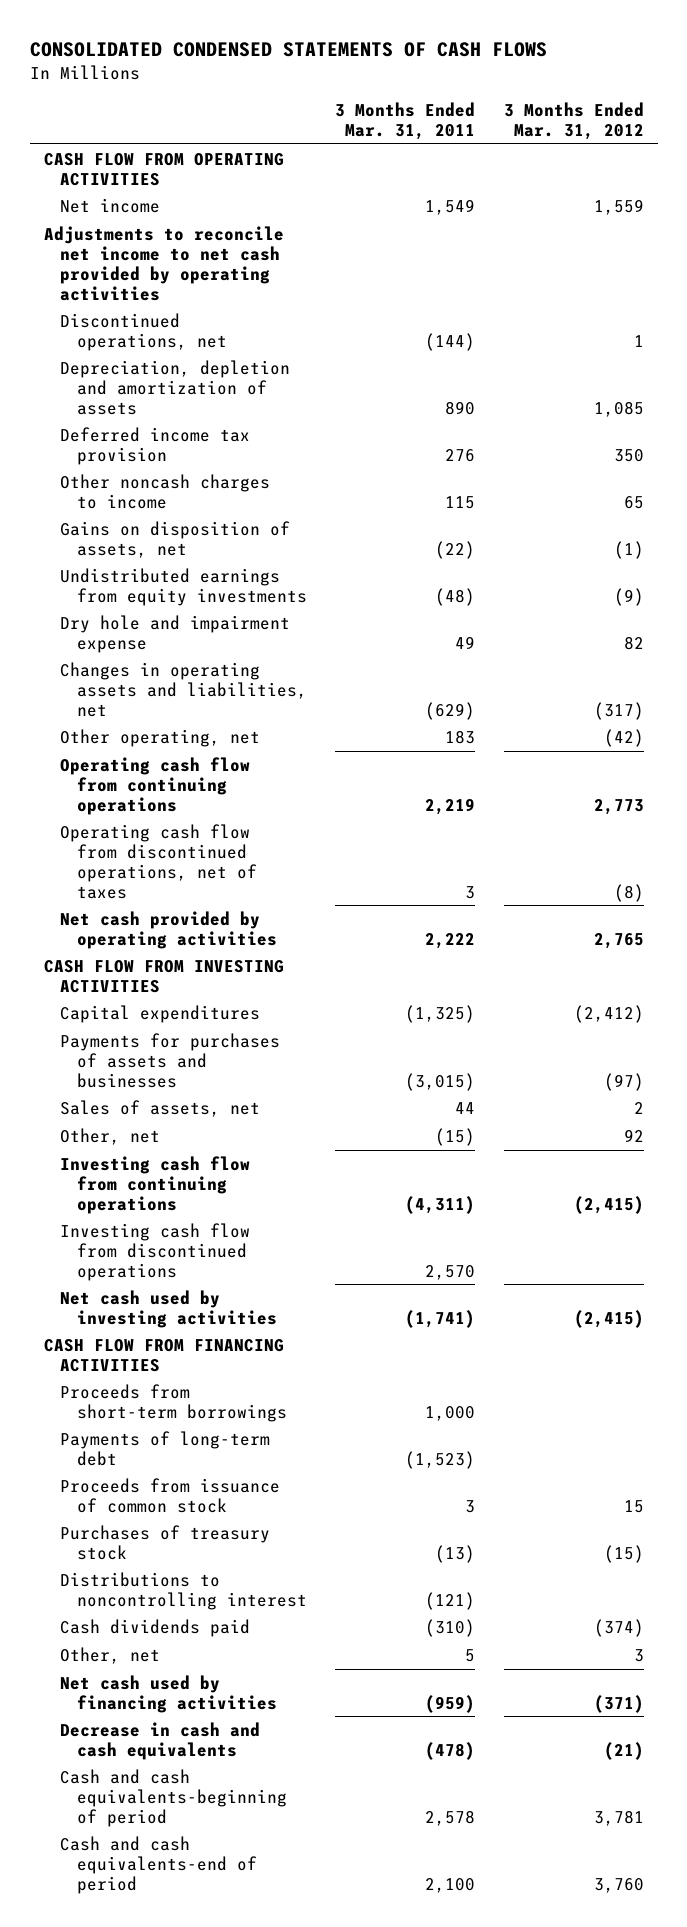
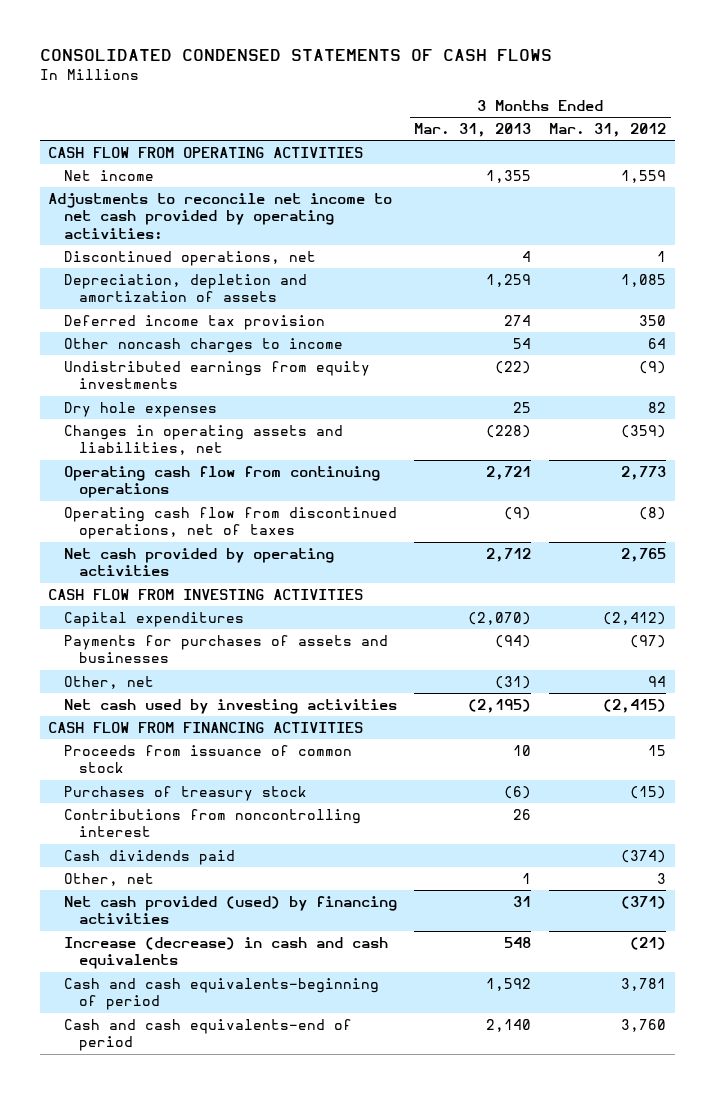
- | 3 Months Ended Mar. 31, 2011 | 3 Months Ended Mar. 31, 2012
+ | 3 Months Ended Mar. 31, 2013 | 3 Months Ended Mar. 31, 2012
- Adjustments to reconcile net income to net cash provided by operating activities
+ Adjustments to reconcile net income to net cash provided by operating activities:
- Other noncash charges to income | 115 | 65
- Gains on disposition of assets, net | (22) | (1)
+ Other noncash charges to income | 54 | 64
- Dry hole and impairment expense | 49 | 82
- Changes in operating assets and liabilities, net | (629) | (317)
- Other operating, net | 183 | (42)
+ Dry hole expenses | 25 | 82
+ Changes in operating assets and liabilities, net | (228) | (359)
- Sales of assets, net | 44 | 2
- Other, net | (15) | 92
- Investing cash flow from continuing operations | (4,311) | (2,415)
- Investing cash flow from discontinued operations | 2,570 |
+ Other, net | (31) | 94
- Proceeds from short-term borrowings | 1,000 |
- Payments of long-term debt | (1,523) |
- Distributions to noncontrolling interest | (121) |
+ Contributions from noncontrolling interest | 26 |
- Net cash used by financing activities | (959) | (371)
- Decrease in cash and cash equivalents | (478) | (21)
+ Net cash provided (used) by financing activities | 31 | (371)
+ Increase (decrease) in cash and cash equivalents | 548 | (21)

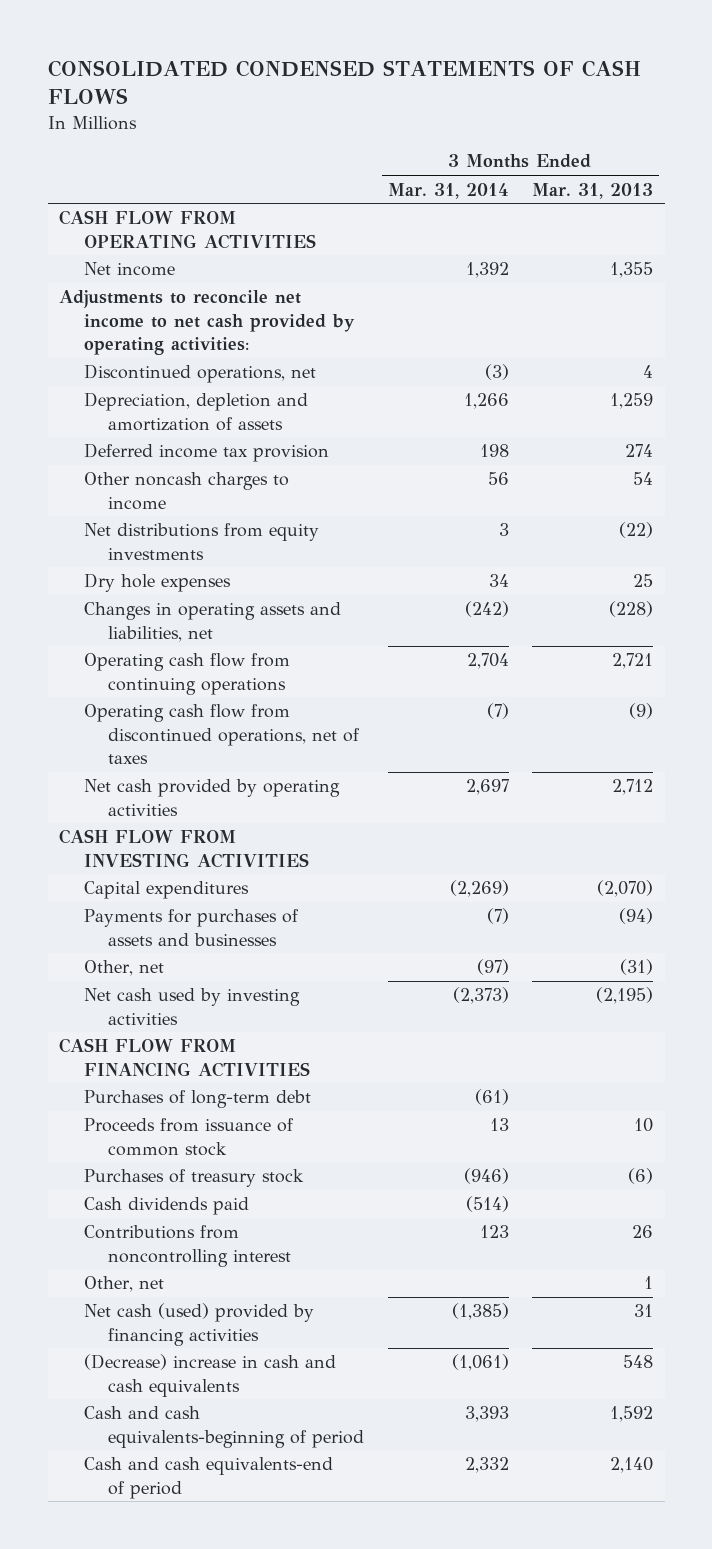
- | 3 Months Ended Mar. 31, 2013 | 3 Months Ended Mar. 31, 2012
+ | 3 Months Ended Mar. 31, 2014 | 3 Months Ended Mar. 31, 2013
- Undistributed earnings from equity investments | (22) | (9)
+ Net distributions from equity investments | 3 | (22)
+ Purchases of long-term debt | (61) |
moved down: Contributions from noncontrolling interest | 123 | 26
- Net cash provided (used) by financing activities | 31 | (371)
- Increase (decrease) in cash and cash equivalents | 548 | (21)
+ Net cash (used) provided by financing activities | (1,385) | 31
+ (Decrease) increase in cash and cash equivalents | (1,061) | 548

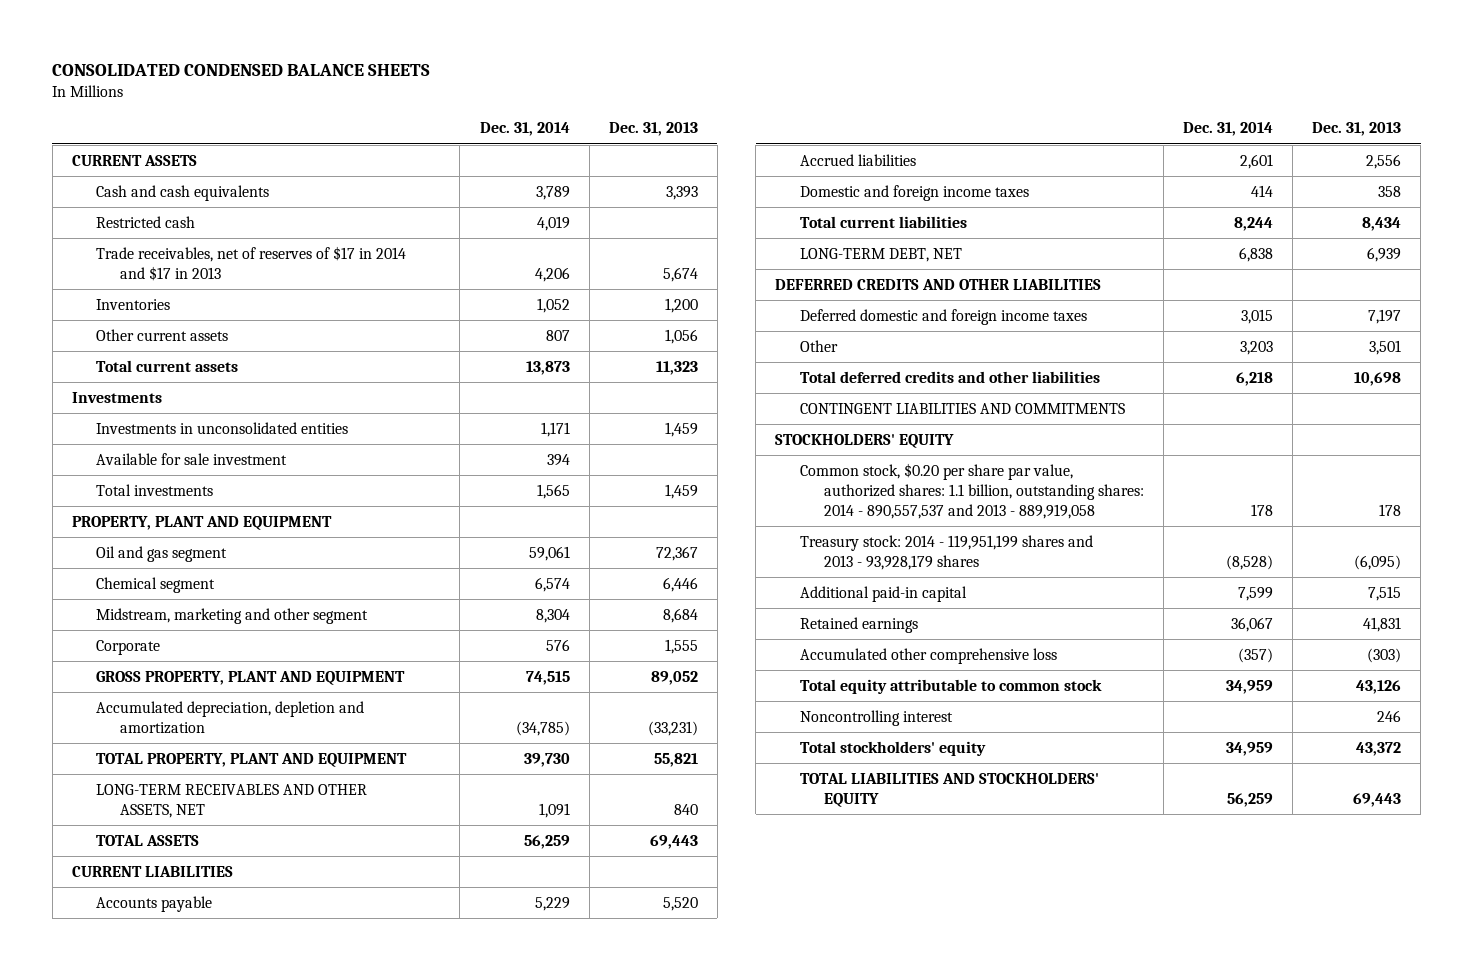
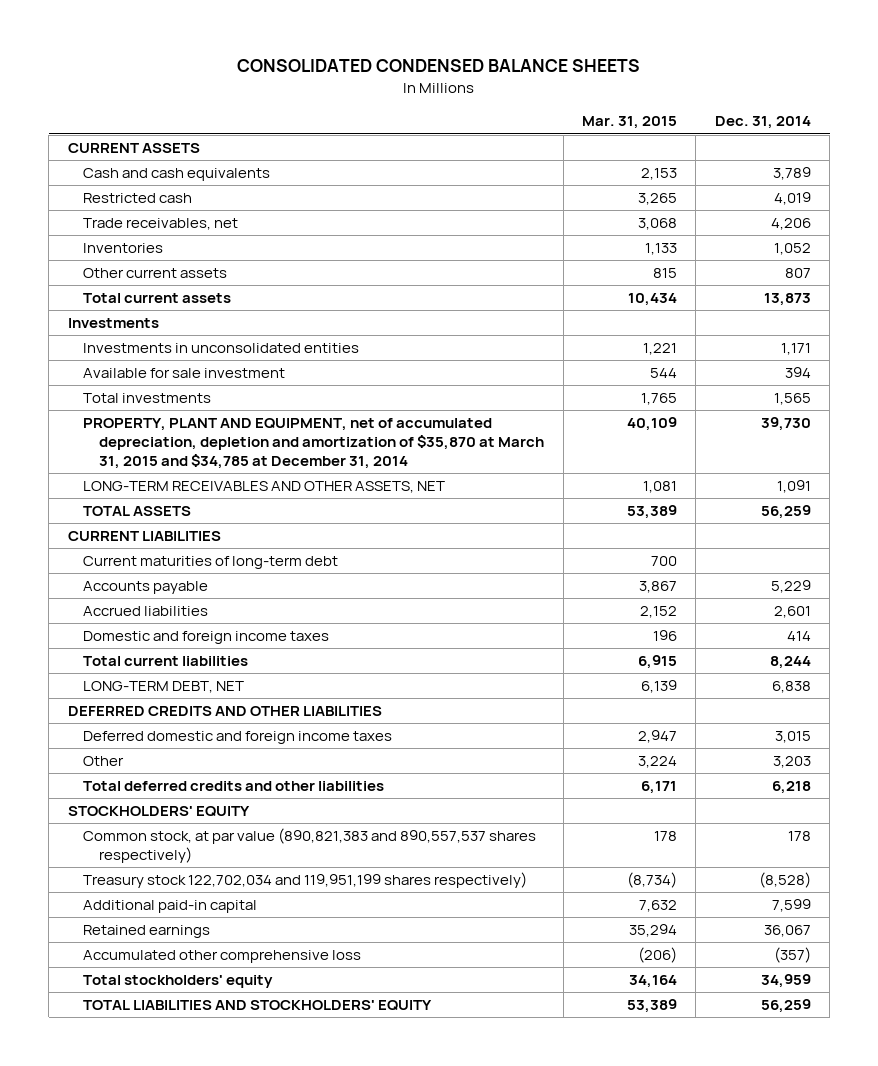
- | Dec. 31, 2014 | Dec. 31, 2013
+ | Mar. 31, 2015 | Dec. 31, 2014
- Trade receivables, net of reserves of $17 in 2014 and $17 in 2013 | 4,206 | 5,674
+ Trade receivables, net | 3,068 | 4,206
- PROPERTY, PLANT AND EQUIPMENT
- Oil and gas segment | 59,061 | 72,367
- Chemical segment | 6,574 | 6,446
- Midstream, marketing and other segment | 8,304 | 8,684
- Corporate | 576 | 1,555
- GROSS PROPERTY, PLANT AND EQUIPMENT | 74,515 | 89,052
- Accumulated depreciation, depletion and amortization | (34,785) | (33,231)
- TOTAL PROPERTY, PLANT AND EQUIPMENT | 39,730 | 55,821
+ PROPERTY, PLANT AND EQUIPMENT, net of accumulated depreciation, depletion and amortization of $35,870 at March 31, 2015 and $34,785 at December 31, 2014 | 40,109 | 39,730
+ Current maturities of long-term debt | 700 |
- CONTINGENT LIABILITIES AND COMMITMENTS
- Common stock, $0.20 per share par value, authorized shares: 1.1 billion, outstanding shares: 2014 - 890,557,537 and 2013 - 889,919,058 | 178 | 178
- Treasury stock: 2014 - 119,951,199 shares and 2013 - 93,928,179 shares | (8,528) | (6,095)
+ Common stock, at par value (890,821,383 and 890,557,537 shares respectively) | 178 | 178
+ Treasury stock 122,702,034 and 119,951,199 shares respectively) | (8,734) | (8,528)
- Total equity attributable to common stock | 34,959 | 43,126
- Noncontrolling interest | | 246

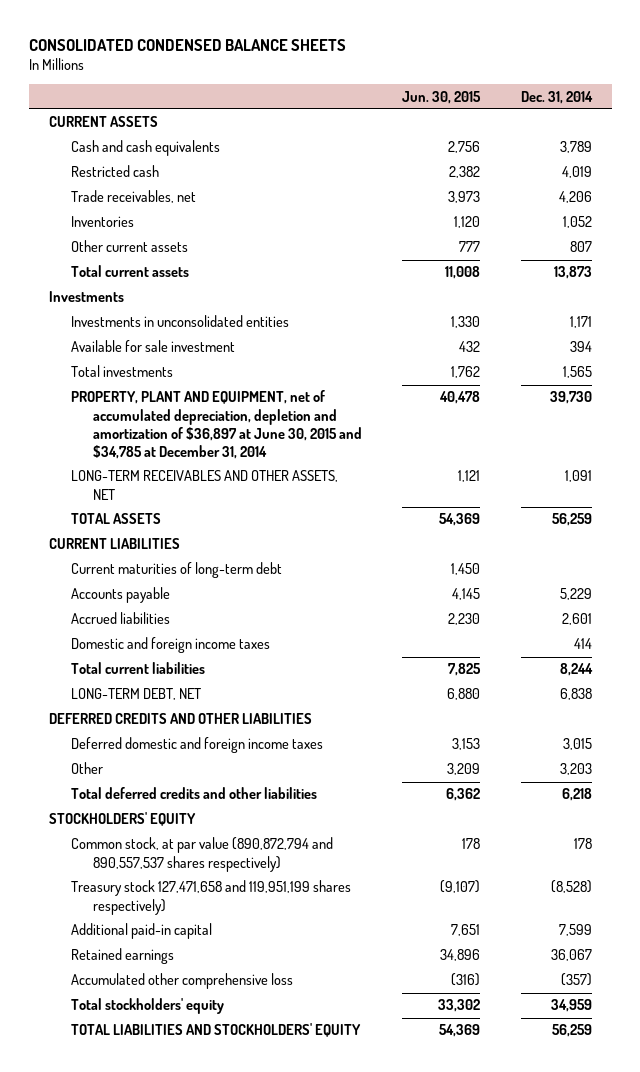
- | Mar. 31, 2015 | Dec. 31, 2014
+ | Jun. 30, 2015 | Dec. 31, 2014
- PROPERTY, PLANT AND EQUIPMENT, net of accumulated depreciation, depletion and amortization of $35,870 at March 31, 2015 and $34,785 at December 31, 2014 | 40,109 | 39,730
+ PROPERTY, PLANT AND EQUIPMENT, net of accumulated depreciation, depletion and amortization of $36,897 at June 30, 2015 and $34,785 at December 31, 2014 | 40,478 | 39,730
- Common stock, at par value (890,821,383 and 890,557,537 shares respectively) | 178 | 178
- Treasury stock 122,702,034 and 119,951,199 shares respectively) | (8,734) | (8,528)
+ Common stock, at par value (890,872,794 and 890,557,537 shares respectively) | 178 | 178
+ Treasury stock 127,471,658 and 119,951,199 shares respectively) | (9,107) | (8,528)

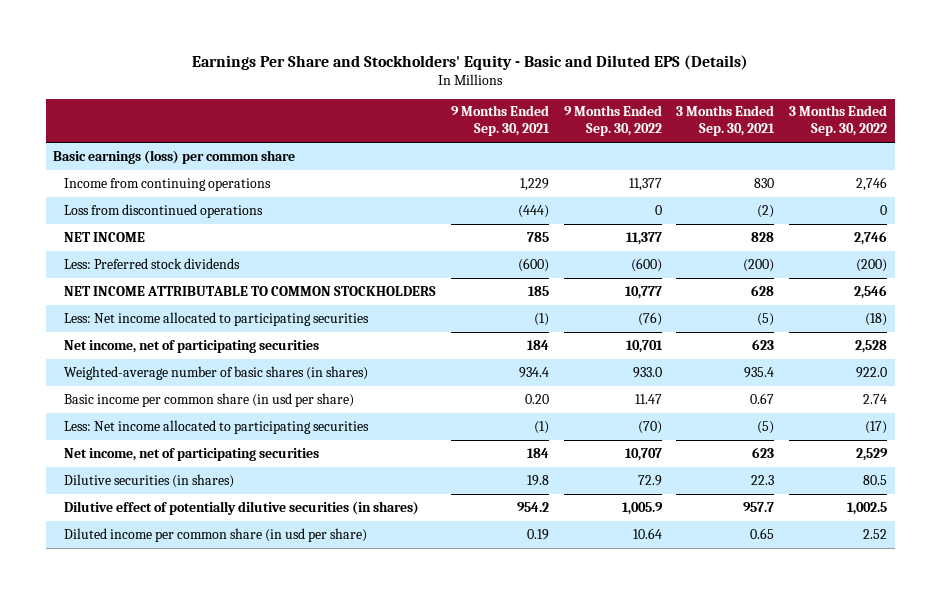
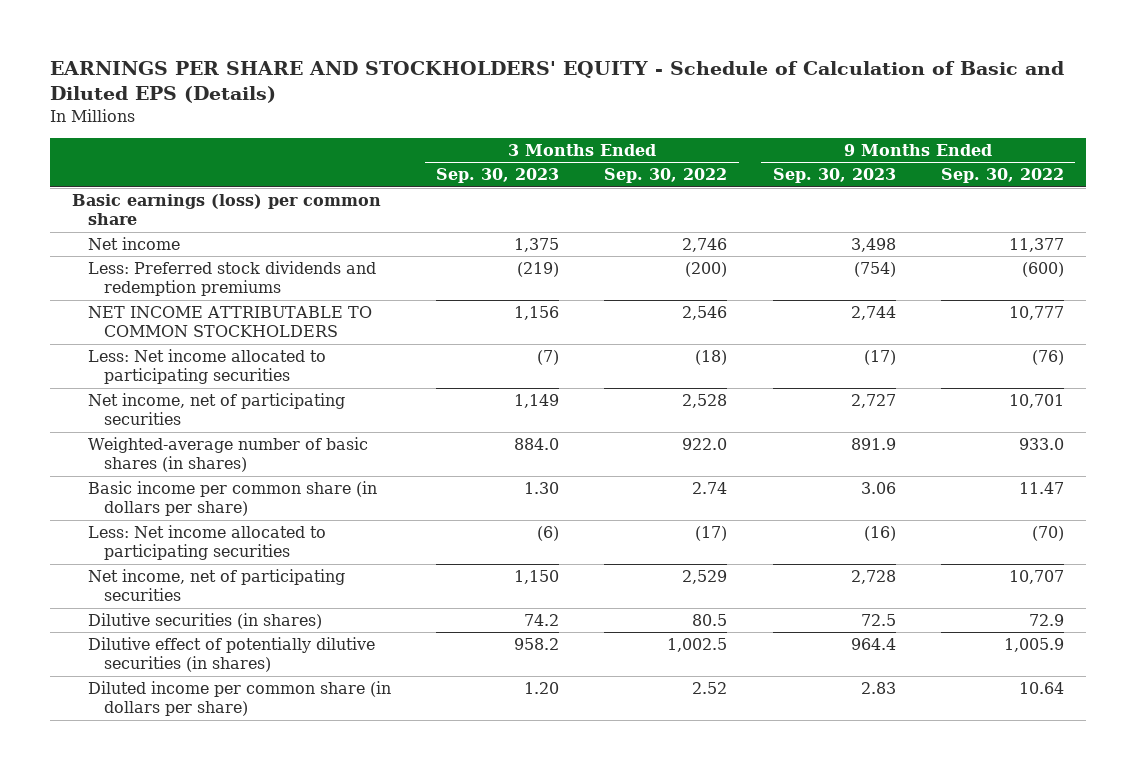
- Earnings Per Share and Stockholders' Equity - Basic and Diluted EPS (Details)
+ EARNINGS PER SHARE AND STOCKHOLDERS' EQUITY - Schedule of Calculation of Basic and Diluted EPS (Details)
- | 9 Months Ended Sep. 30, 2021 | 9 Months Ended Sep. 30, 2022 | 3 Months Ended Sep. 30, 2021 | 3 Months Ended Sep. 30, 2022
+ | 3 Months Ended Sep. 30, 2023 | 3 Months Ended Sep. 30, 2022 | 9 Months Ended Sep. 30, 2023 | 9 Months Ended Sep. 30, 2022
- Income from continuing operations | 1,229 | 11,377 | 830 | 2,746
- Loss from discontinued operations | (444) | 0 | (2) | 0
- NET INCOME | 785 | 11,377 | 828 | 2,746
- Less: Preferred stock dividends | (600) | (600) | (200) | (200)
+ Net income | 1,375 | 2,746 | 3,498 | 11,377
+ Less: Preferred stock dividends and redemption premiums | (219) | (200) | (754) | (600)
- Basic income per common share (in usd per share) | 0.20 | 11.47 | 0.67 | 2.74
+ Basic income per common share (in dollars per share) | 1.30 | 2.74 | 3.06 | 11.47
- Diluted income per common share (in usd per share) | 0.19 | 10.64 | 0.65 | 2.52
+ Diluted income per common share (in dollars per share) | 1.20 | 2.52 | 2.83 | 10.64

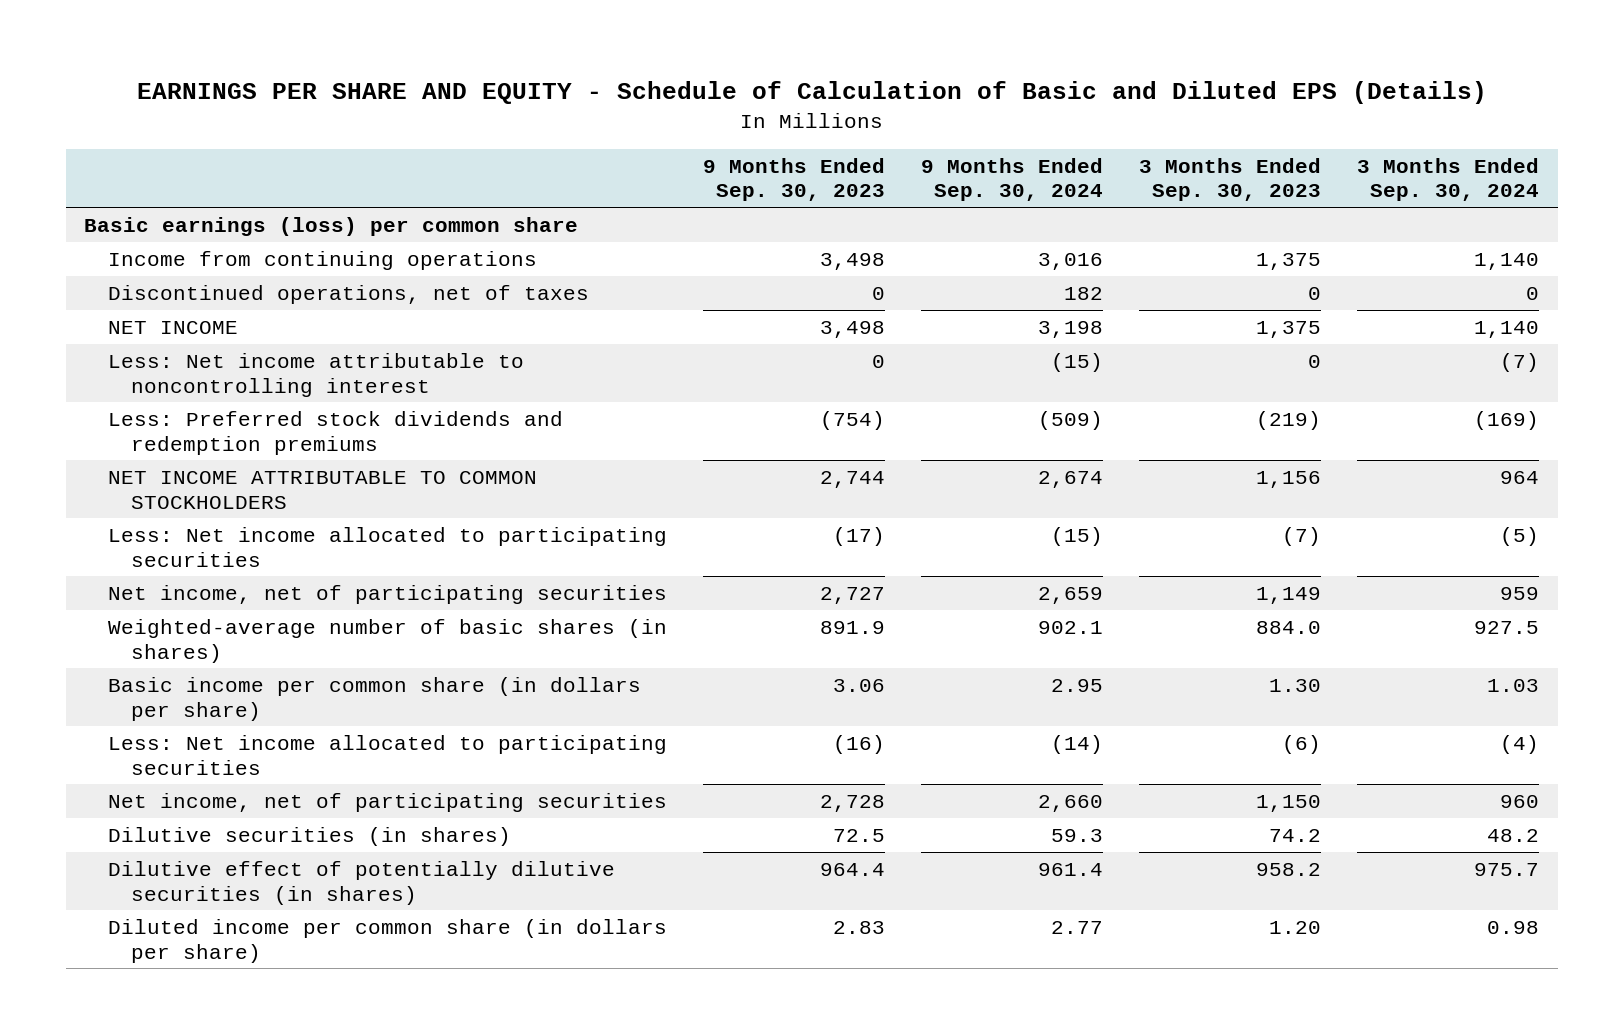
- EARNINGS PER SHARE AND STOCKHOLDERS' EQUITY - Schedule of Calculation of Basic and Diluted EPS (Details)
+ EARNINGS PER SHARE AND EQUITY - Schedule of Calculation of Basic and Diluted EPS (Details)
- | 3 Months Ended Sep. 30, 2023 | 3 Months Ended Sep. 30, 2022 | 9 Months Ended Sep. 30, 2023 | 9 Months Ended Sep. 30, 2022
+ | 9 Months Ended Sep. 30, 2023 | 9 Months Ended Sep. 30, 2024 | 3 Months Ended Sep. 30, 2023 | 3 Months Ended Sep. 30, 2024
- Net income | 1,375 | 2,746 | 3,498 | 11,377
+ Income from continuing operations | 3,498 | 3,016 | 1,375 | 1,140
+ Discontinued operations, net of taxes | 0 | 182 | 0 | 0
+ NET INCOME | 3,498 | 3,198 | 1,375 | 1,140
+ Less: Net income attributable to noncontrolling interest | 0 | (15) | 0 | (7)

